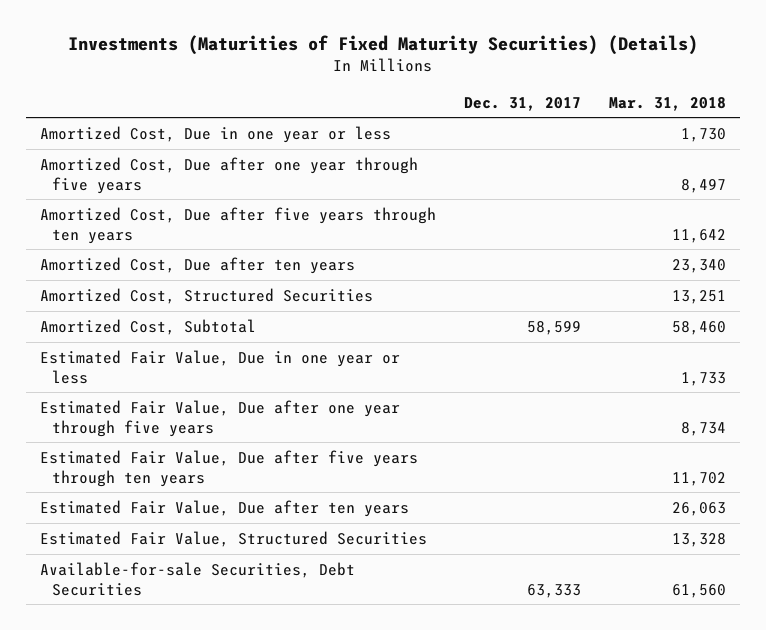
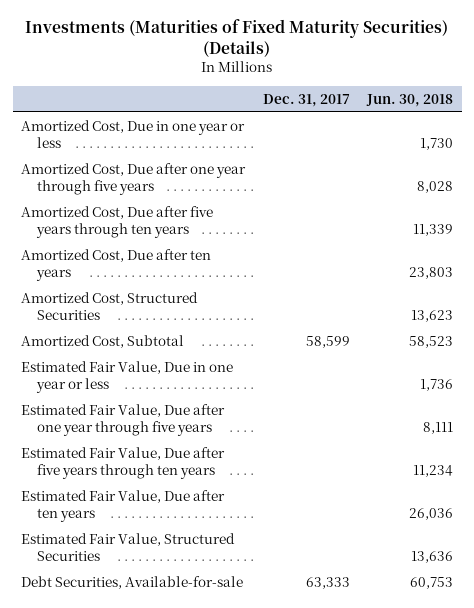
- | Dec. 31, 2017 | Mar. 31, 2018
+ | Dec. 31, 2017 | Jun. 30, 2018
- Available-for-sale Securities, Debt Securities | 63,333 | 61,560
+ Debt Securities, Available-for-sale | 63,333 | 60,753

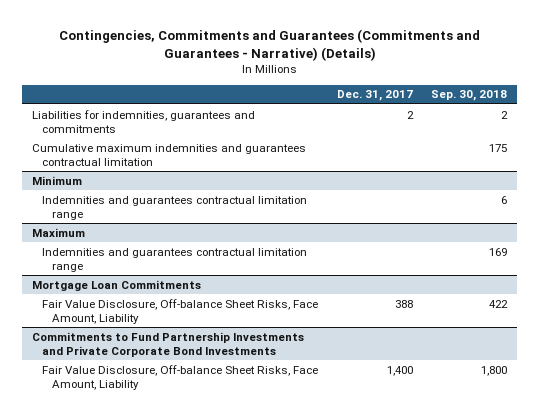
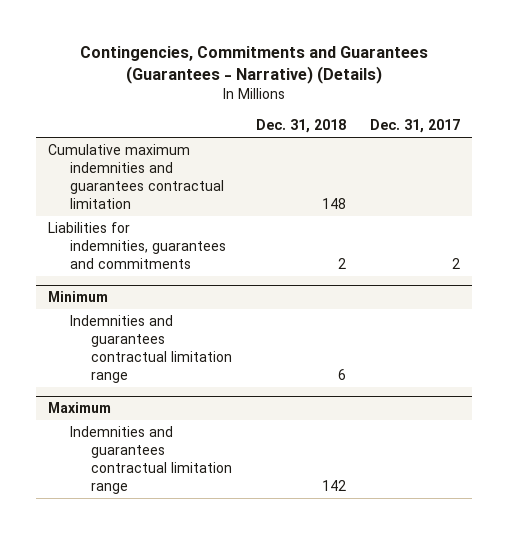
- Contingencies, Commitments and Guarantees (Commitments and Guarantees - Narrative) (Details)
+ Contingencies, Commitments and Guarantees (Guarantees - Narrative) (Details)
- | Dec. 31, 2017 | Sep. 30, 2018
+ | Dec. 31, 2018 | Dec. 31, 2017
moved down: Liabilities for indemnities, guarantees and commitments | 2 | 2
- Mortgage Loan Commitments
- Fair Value Disclosure, Off-balance Sheet Risks, Face Amount, Liability | 388 | 422
- Commitments to Fund Partnership Investments and Private Corporate Bond Investments
- Fair Value Disclosure, Off-balance Sheet Risks, Face Amount, Liability | 1,400 | 1,800

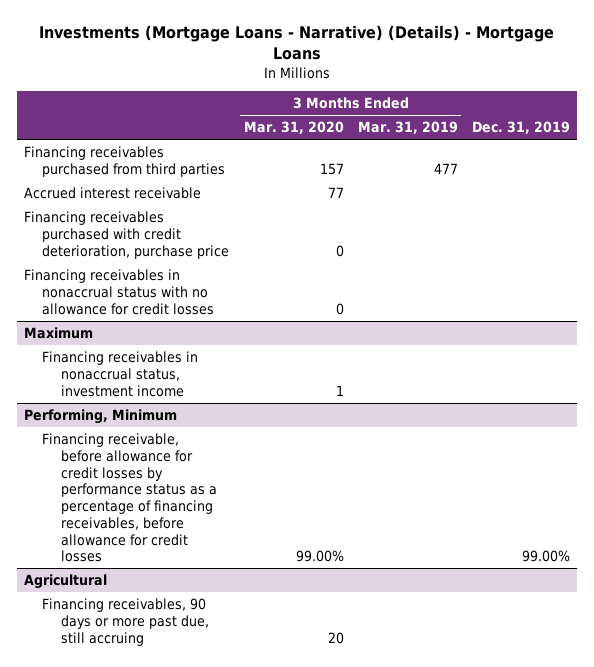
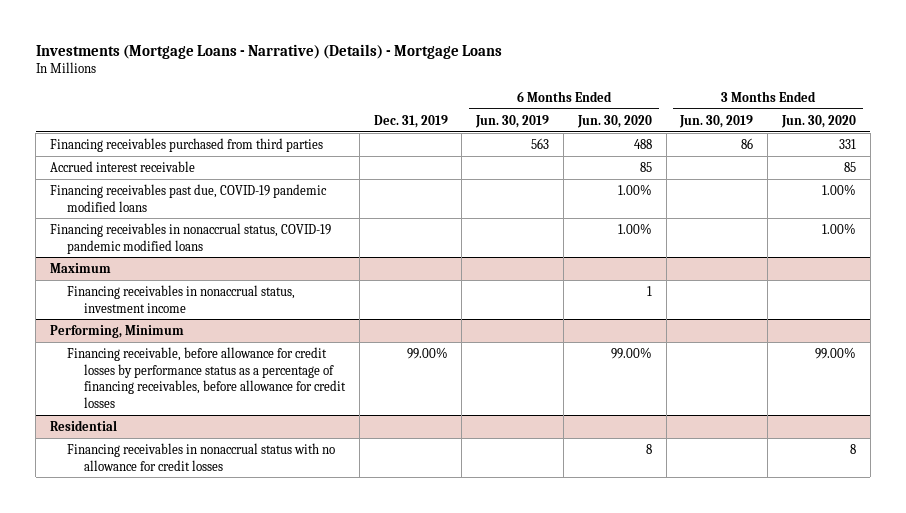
- | 3 Months Ended Mar. 31, 2020 | 3 Months Ended Mar. 31, 2019 | Dec. 31, 2019
+ | Dec. 31, 2019 | 6 Months Ended Jun. 30, 2019 | 6 Months Ended Jun. 30, 2020 | 3 Months Ended Jun. 30, 2019 | 3 Months Ended Jun. 30, 2020
- Financing receivables purchased with credit deterioration, purchase price | 0 | |
- Financing receivables in nonaccrual status with no allowance for credit losses | 0 | |
+ Financing receivables past due, COVID-19 pandemic modified loans | | | 1.00% | | 1.00%
+ Financing receivables in nonaccrual status, COVID-19 pandemic modified loans | | | 1.00% | | 1.00%
- Agricultural
- Financing receivables, 90 days or more past due, still accruing | 20 | |
+ Residential
+ Financing receivables in nonaccrual status with no allowance for credit losses | | | 8 | | 8

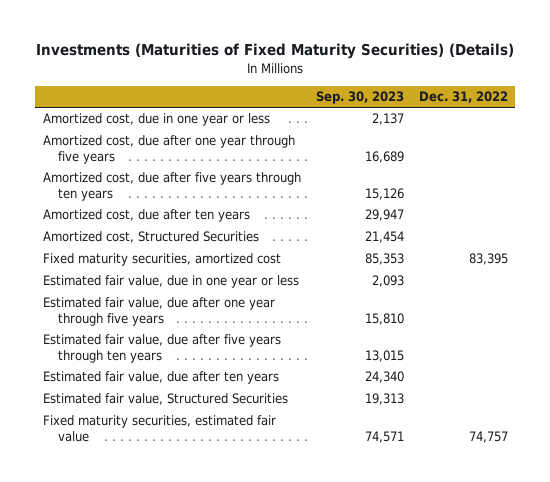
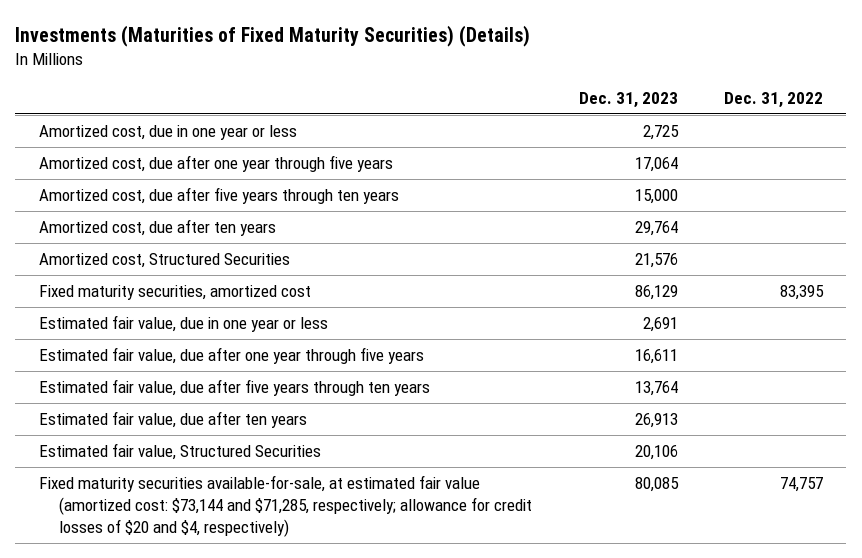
- | Sep. 30, 2023 | Dec. 31, 2022
+ | Dec. 31, 2023 | Dec. 31, 2022
- Fixed maturity securities, estimated fair value | 74,571 | 74,757
+ Fixed maturity securities available-for-sale, at estimated fair value (amortized cost: $73,144 and $71,285, respectively; allowance for credit losses of $20 and $4, respectively) | 80,085 | 74,757

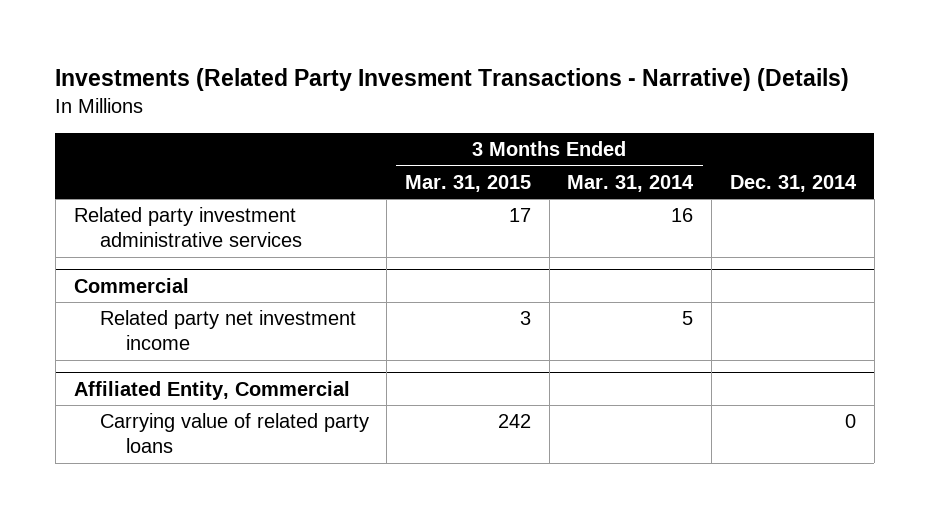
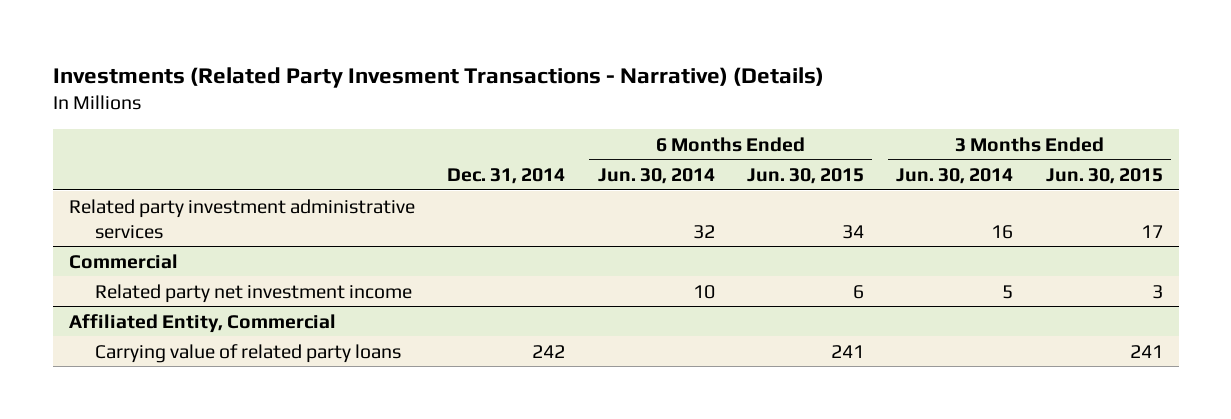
- | 3 Months Ended Mar. 31, 2015 | 3 Months Ended Mar. 31, 2014 | Dec. 31, 2014
+ | Dec. 31, 2014 | 6 Months Ended Jun. 30, 2014 | 6 Months Ended Jun. 30, 2015 | 3 Months Ended Jun. 30, 2014 | 3 Months Ended Jun. 30, 2015
@ Affiliated Entity, Commercial
- Carrying value of related party loans | 242 | | 0
+ Carrying value of related party loans | 242 | | 241 | | 241

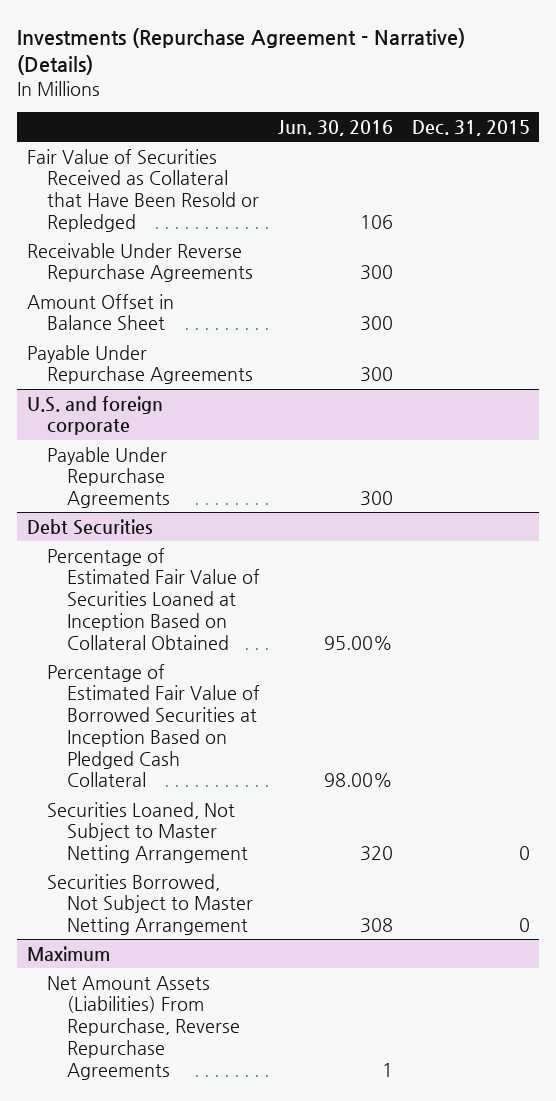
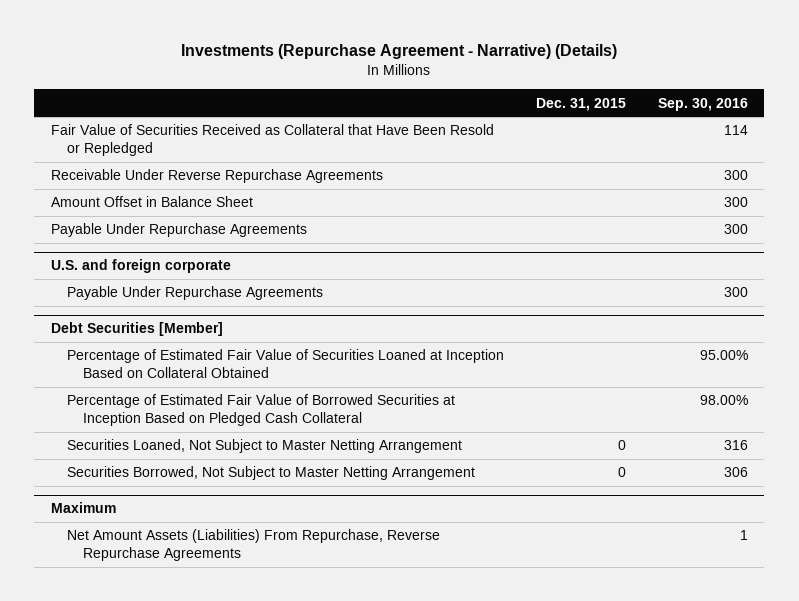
- | Jun. 30, 2016 | Dec. 31, 2015
+ | Dec. 31, 2015 | Sep. 30, 2016
- Debt Securities
+ Debt Securities [Member]

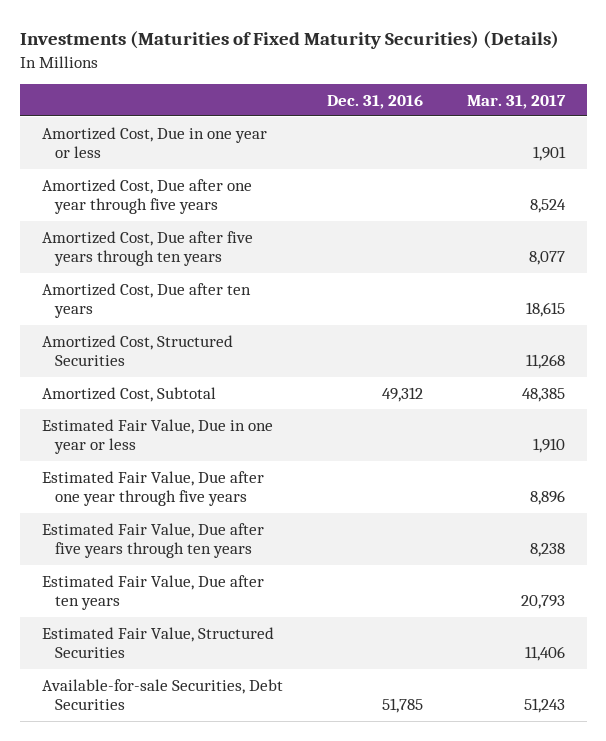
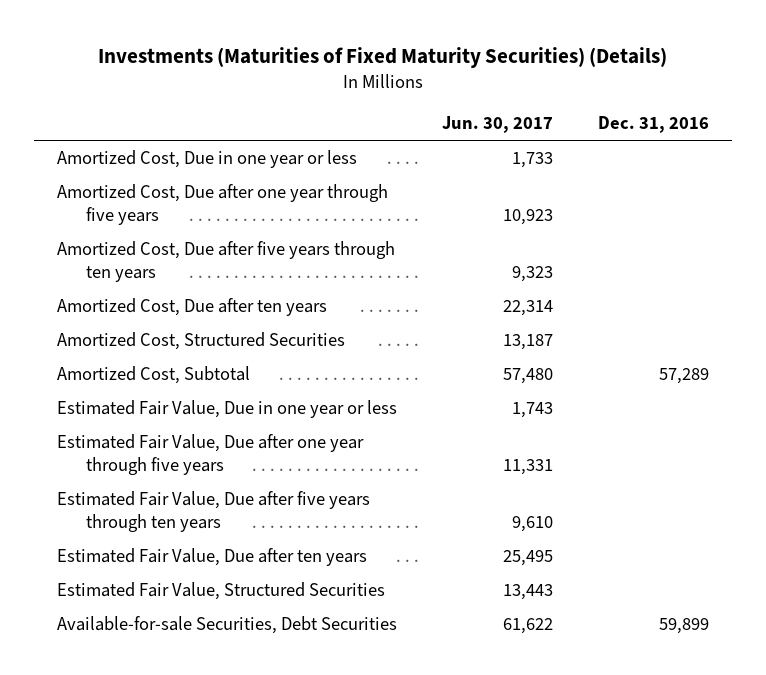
- | Dec. 31, 2016 | Mar. 31, 2017
+ | Jun. 30, 2017 | Dec. 31, 2016
- Amortized Cost, Subtotal | 49,312 | 48,385
+ Amortized Cost, Subtotal | 57,480 | 57,289
- Available-for-sale Securities, Debt Securities | 51,785 | 51,243
+ Available-for-sale Securities, Debt Securities | 61,622 | 59,899

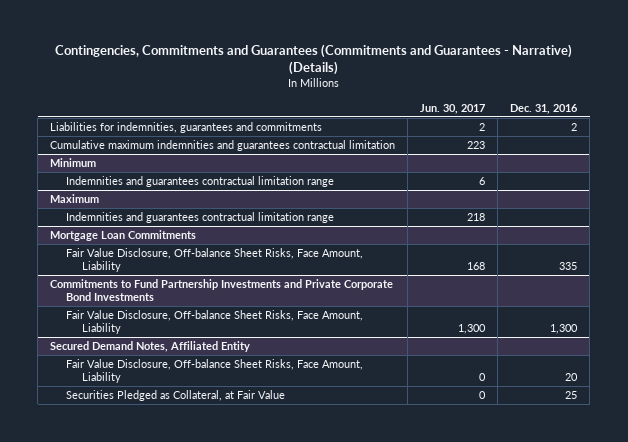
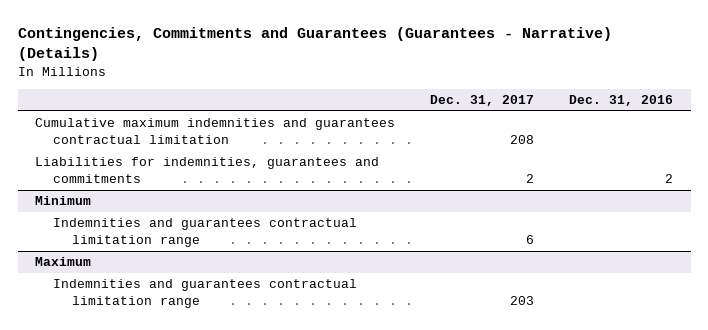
- Contingencies, Commitments and Guarantees (Commitments and Guarantees - Narrative) (Details)
+ Contingencies, Commitments and Guarantees (Guarantees - Narrative) (Details)
- | Jun. 30, 2017 | Dec. 31, 2016
+ | Dec. 31, 2017 | Dec. 31, 2016
moved down: Liabilities for indemnities, guarantees and commitments | 2 | 2
- Mortgage Loan Commitments
- Fair Value Disclosure, Off-balance Sheet Risks, Face Amount, Liability | 168 | 335
- Commitments to Fund Partnership Investments and Private Corporate Bond Investments
- Fair Value Disclosure, Off-balance Sheet Risks, Face Amount, Liability | 1,300 | 1,300
- Secured Demand Notes, Affiliated Entity
- Fair Value Disclosure, Off-balance Sheet Risks, Face Amount, Liability | 0 | 20
- Securities Pledged as Collateral, at Fair Value | 0 | 25

